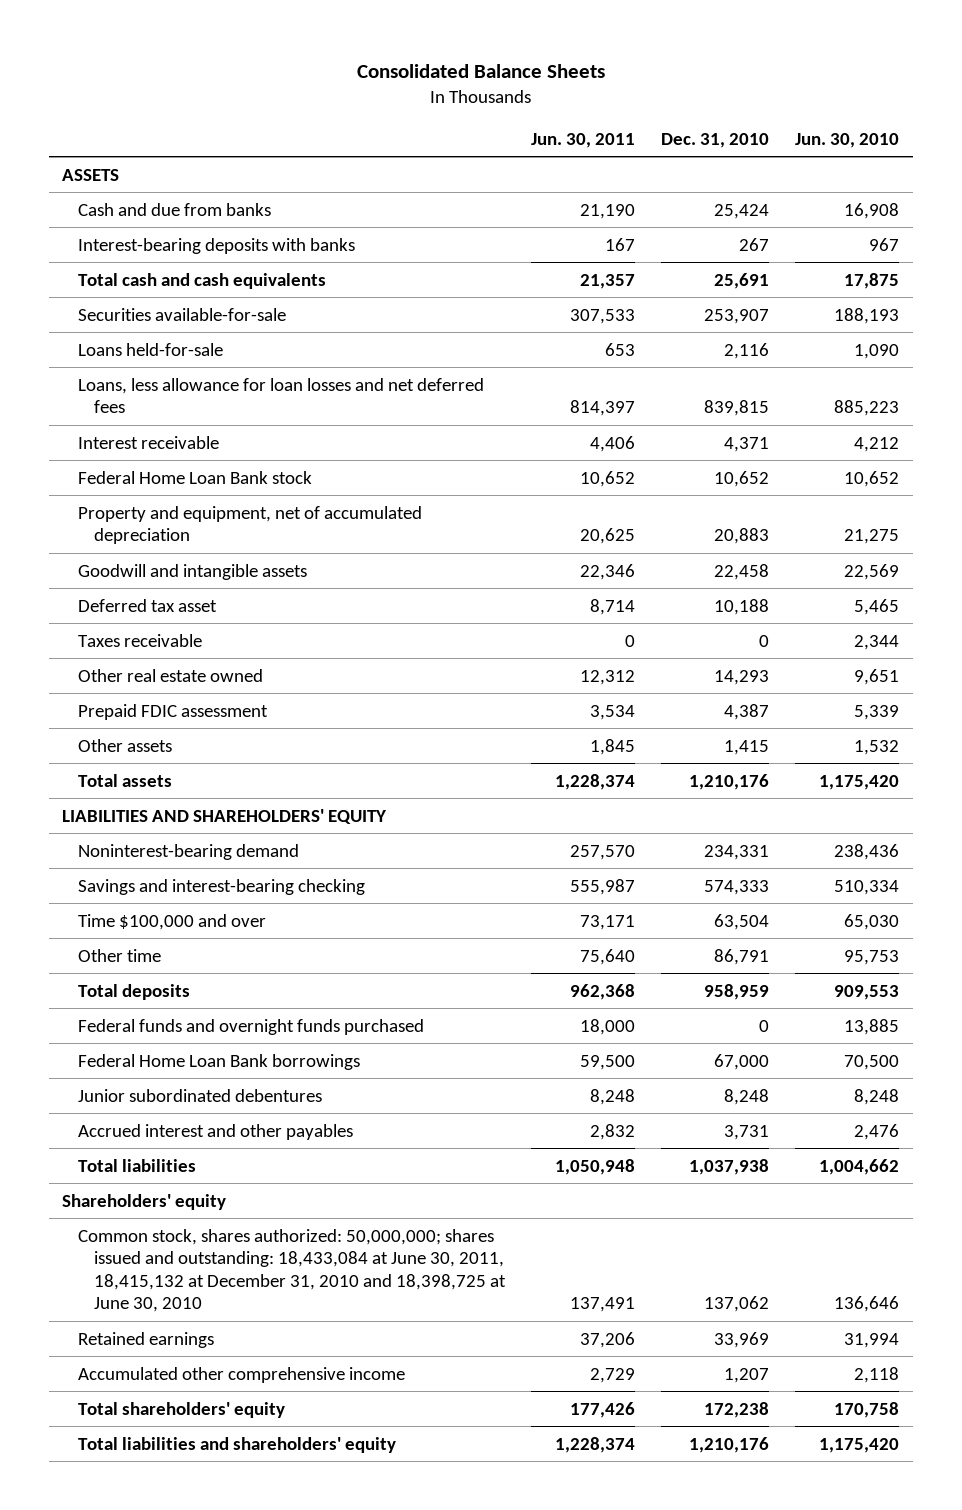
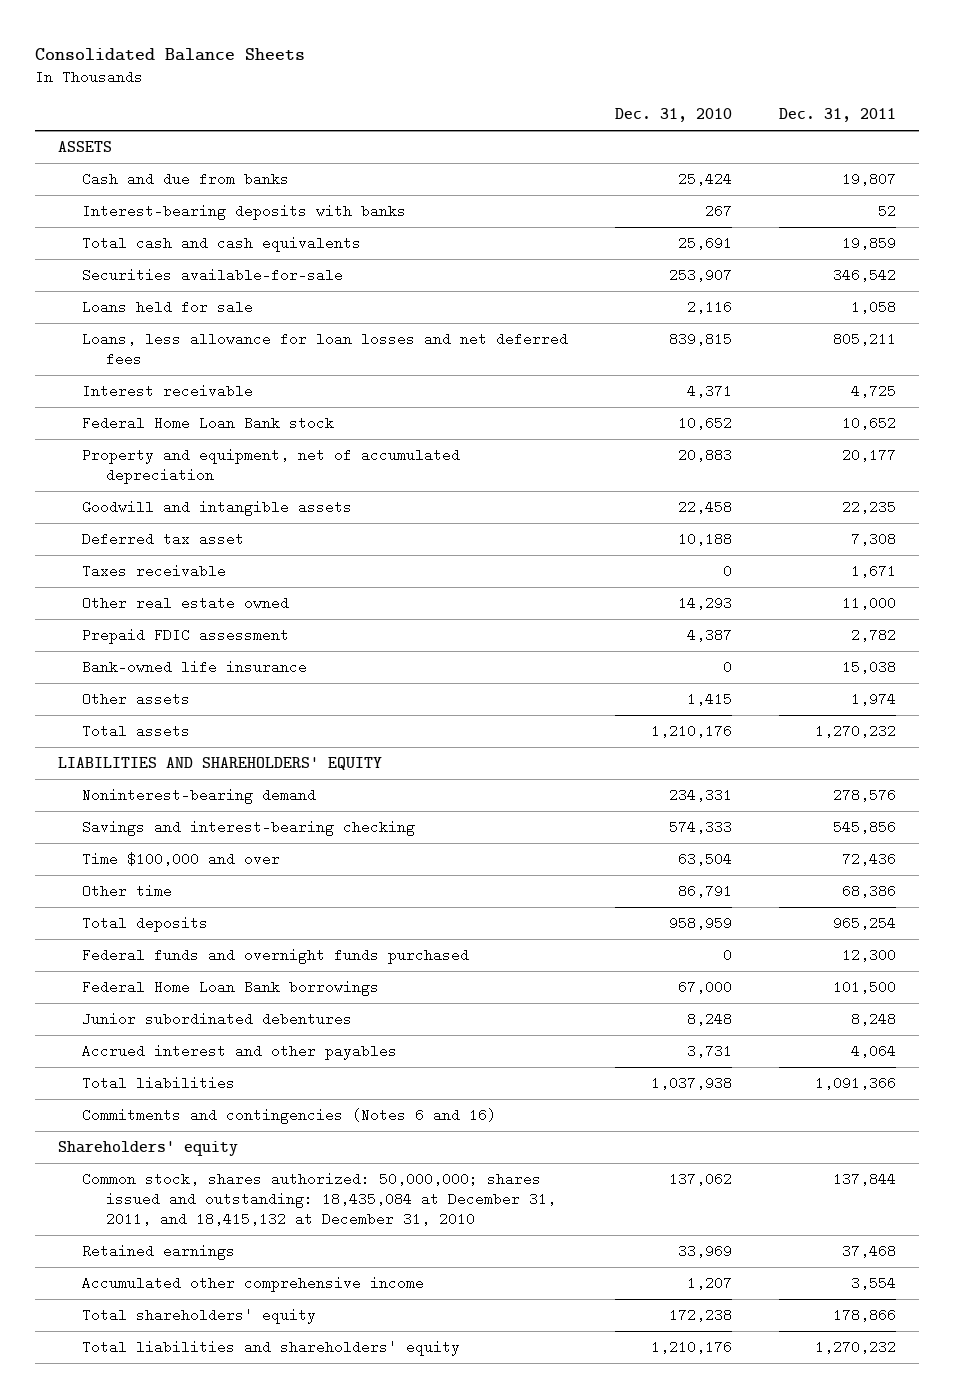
- | Jun. 30, 2011 | Dec. 31, 2010 | Jun. 30, 2010
+ | Dec. 31, 2010 | Dec. 31, 2011
- Loans held-for-sale | 653 | 2,116 | 1,090
+ Loans held for sale | 2,116 | 1,058
+ Bank-owned life insurance | 0 | 15,038
+ Commitments and contingencies (Notes 6 and 16)
- Common stock, shares authorized: 50,000,000; shares issued and outstanding: 18,433,084 at June 30, 2011, 18,415,132 at December 31, 2010 and 18,398,725 at June 30, 2010 | 137,491 | 137,062 | 136,646
+ Common stock, shares authorized: 50,000,000; shares issued and outstanding: 18,435,084 at December 31, 2011, and 18,415,132 at December 31, 2010 | 137,062 | 137,844

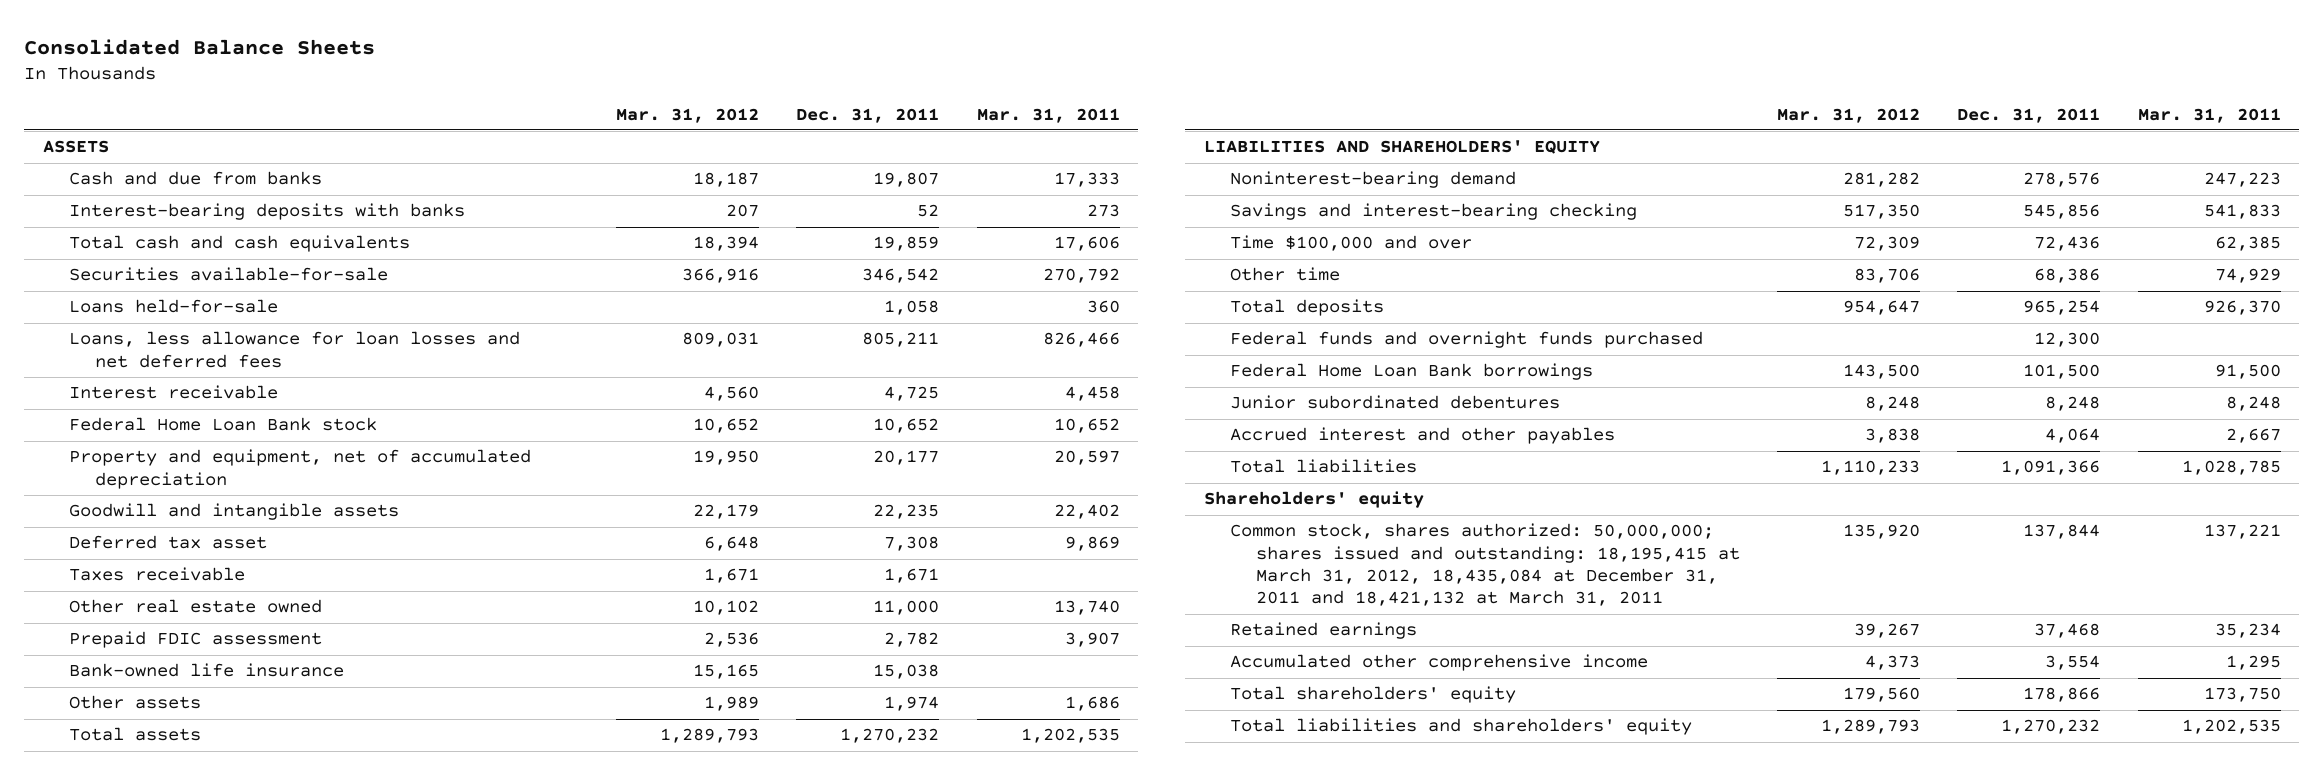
- | Dec. 31, 2010 | Dec. 31, 2011
+ | Mar. 31, 2012 | Dec. 31, 2011 | Mar. 31, 2011
- Loans held for sale | 2,116 | 1,058
+ Loans held-for-sale | | 1,058 | 360
- Commitments and contingencies (Notes 6 and 16)
- Common stock, shares authorized: 50,000,000; shares issued and outstanding: 18,435,084 at December 31, 2011, and 18,415,132 at December 31, 2010 | 137,062 | 137,844
+ Common stock, shares authorized: 50,000,000; shares issued and outstanding: 18,195,415 at March 31, 2012, 18,435,084 at December 31, 2011 and 18,421,132 at March 31, 2011 | 135,920 | 137,844 | 137,221

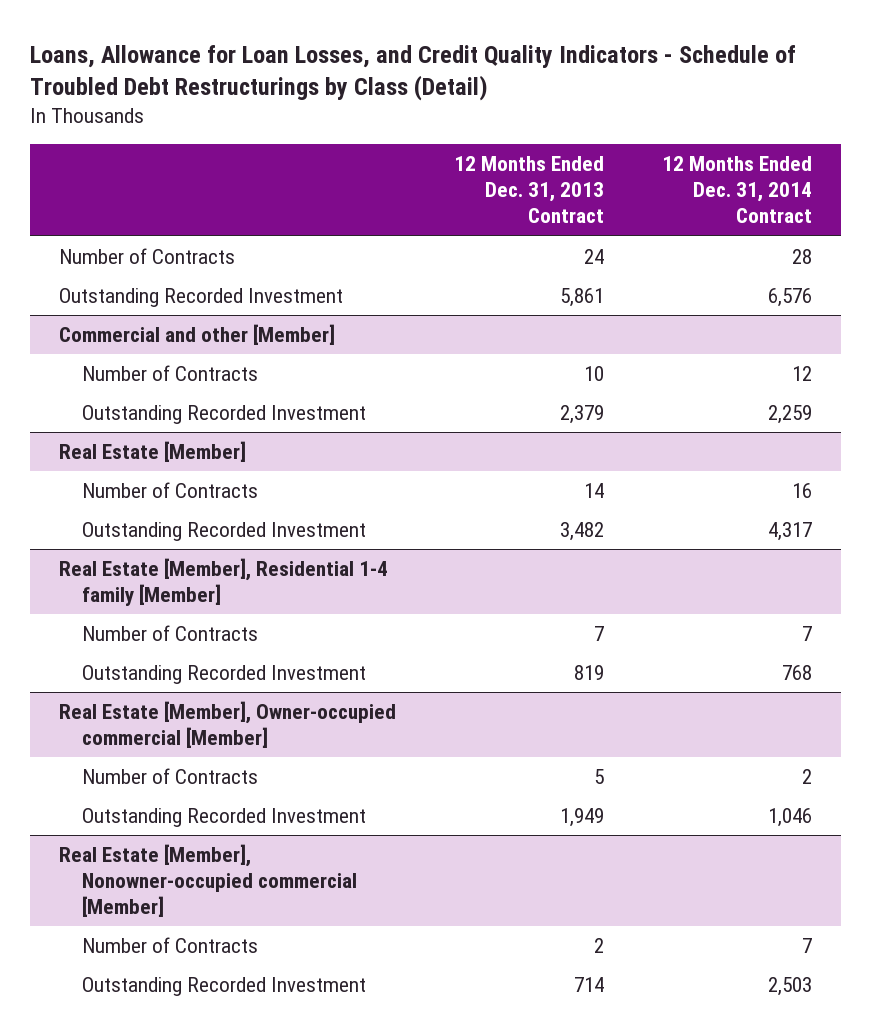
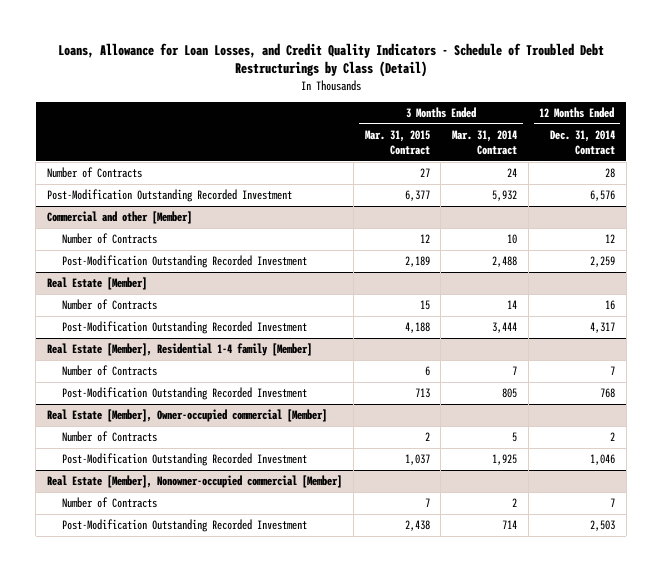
- | 12 Months Ended Dec. 31, 2013 Contract | 12 Months Ended Dec. 31, 2014 Contract
+ | 3 Months Ended Mar. 31, 2015 Contract | 3 Months Ended Mar. 31, 2014 Contract | 12 Months Ended Dec. 31, 2014 Contract
- Outstanding Recorded Investment | 5,861 | 6,576
+ Post-Modification Outstanding Recorded Investment | 6,377 | 5,932 | 6,576
@ Commercial and other [Member]
- Outstanding Recorded Investment | 2,379 | 2,259
+ Post-Modification Outstanding Recorded Investment | 2,189 | 2,488 | 2,259
@ Real Estate [Member]
- Outstanding Recorded Investment | 3,482 | 4,317
+ Post-Modification Outstanding Recorded Investment | 4,188 | 3,444 | 4,317
@ Real Estate [Member], Residential 1-4 family [Member]
- Outstanding Recorded Investment | 819 | 768
+ Post-Modification Outstanding Recorded Investment | 713 | 805 | 768
@ Real Estate [Member], Owner-occupied commercial [Member]
- Outstanding Recorded Investment | 1,949 | 1,046
+ Post-Modification Outstanding Recorded Investment | 1,037 | 1,925 | 1,046
@ Real Estate [Member], Nonowner-occupied commercial [Member]
- Outstanding Recorded Investment | 714 | 2,503
+ Post-Modification Outstanding Recorded Investment | 2,438 | 714 | 2,503

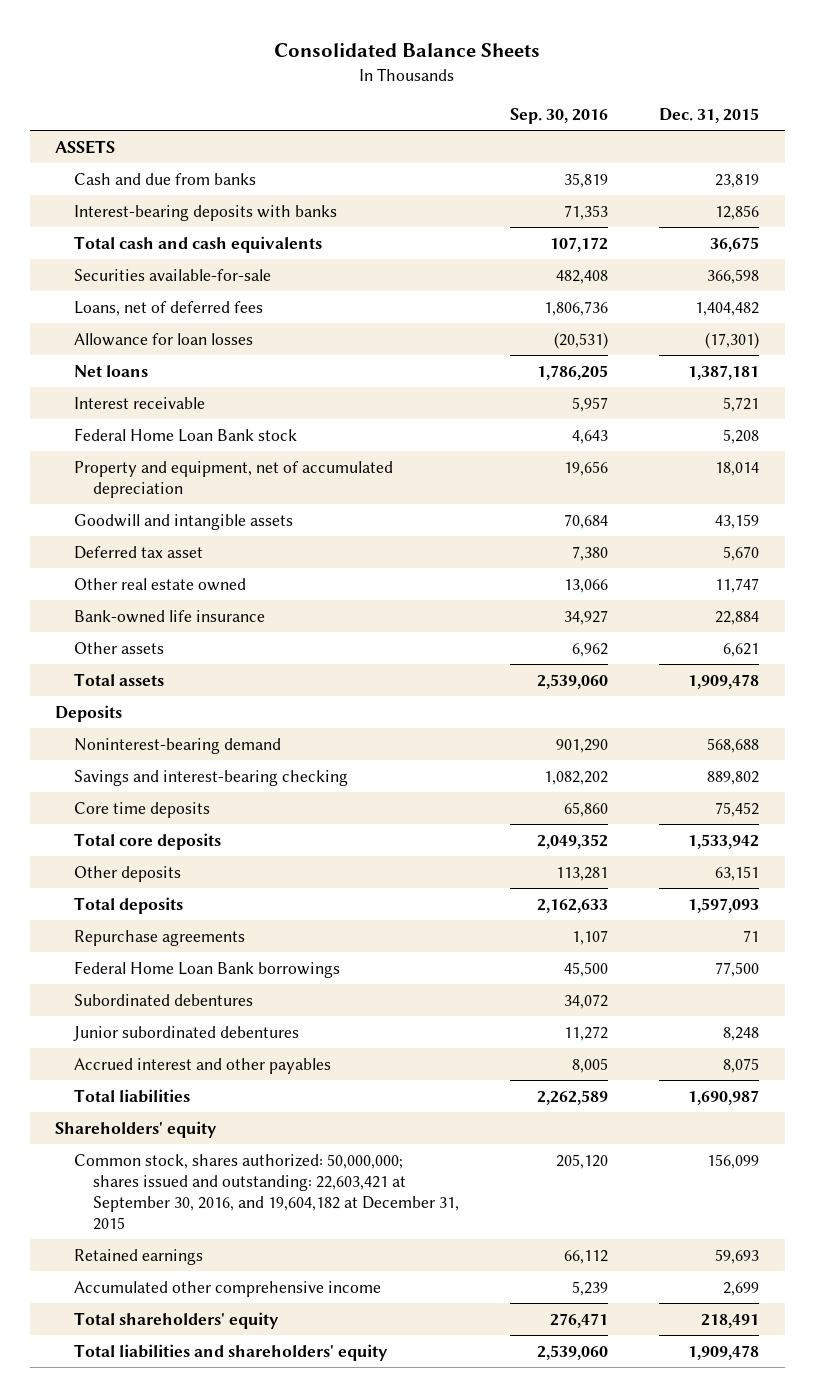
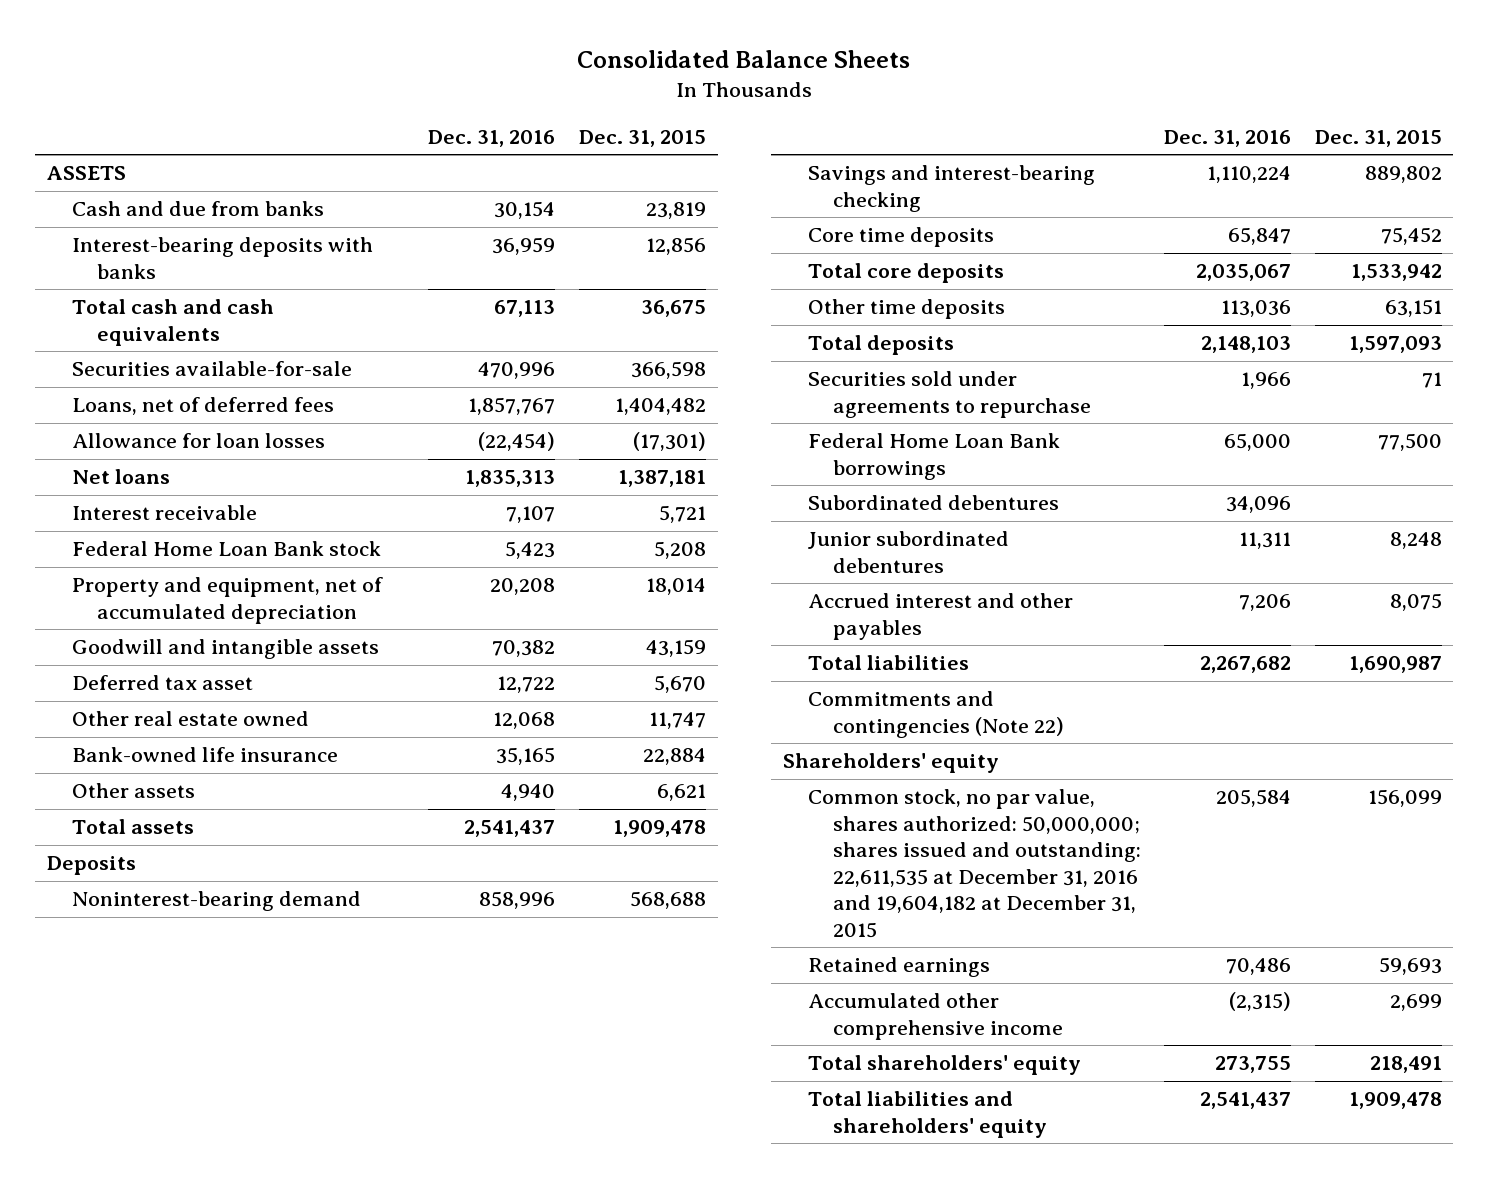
- | Sep. 30, 2016 | Dec. 31, 2015
+ | Dec. 31, 2016 | Dec. 31, 2015
- Other deposits | 113,281 | 63,151
+ Other time deposits | 113,036 | 63,151
- Repurchase agreements | 1,107 | 71
+ Securities sold under agreements to repurchase | 1,966 | 71
+ Commitments and contingencies (Note 22)
- Common stock, shares authorized: 50,000,000; shares issued and outstanding: 22,603,421 at September 30, 2016, and 19,604,182 at December 31, 2015 | 205,120 | 156,099
+ Common stock, no par value, shares authorized: 50,000,000; shares issued and outstanding: 22,611,535 at December 31, 2016 and 19,604,182 at December 31, 2015 | 205,584 | 156,099

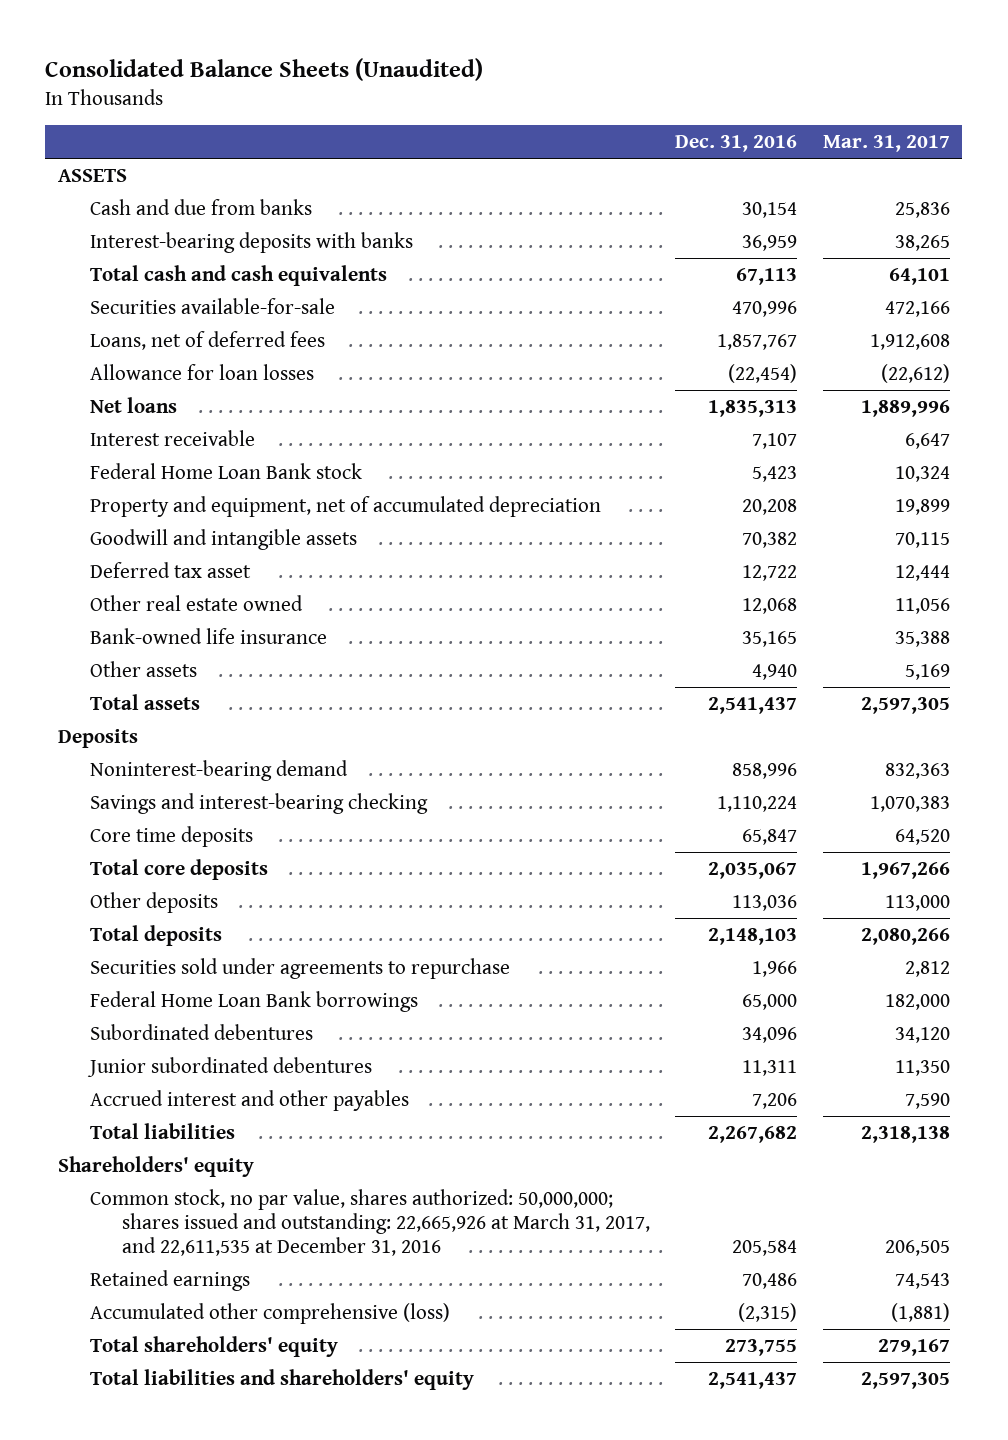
- Consolidated Balance Sheets
+ Consolidated Balance Sheets (Unaudited)
- | Dec. 31, 2016 | Dec. 31, 2015
+ | Dec. 31, 2016 | Mar. 31, 2017
- Other time deposits | 113,036 | 63,151
+ Other deposits | 113,036 | 113,000
- Commitments and contingencies (Note 22)
- Common stock, no par value, shares authorized: 50,000,000; shares issued and outstanding: 22,611,535 at December 31, 2016 and 19,604,182 at December 31, 2015 | 205,584 | 156,099
+ Common stock, no par value, shares authorized: 50,000,000; shares issued and outstanding: 22,665,926 at March 31, 2017, and 22,611,535 at December 31, 2016 | 205,584 | 206,505
- Accumulated other comprehensive income | (2,315) | 2,699
+ Accumulated other comprehensive (loss) | (2,315) | (1,881)

